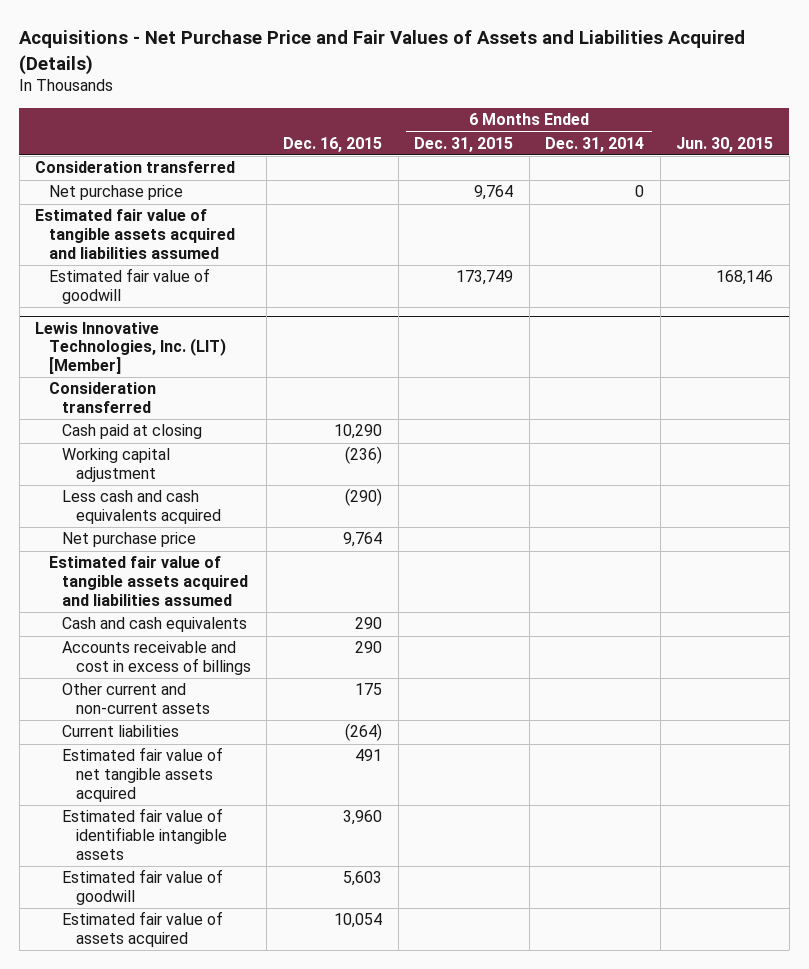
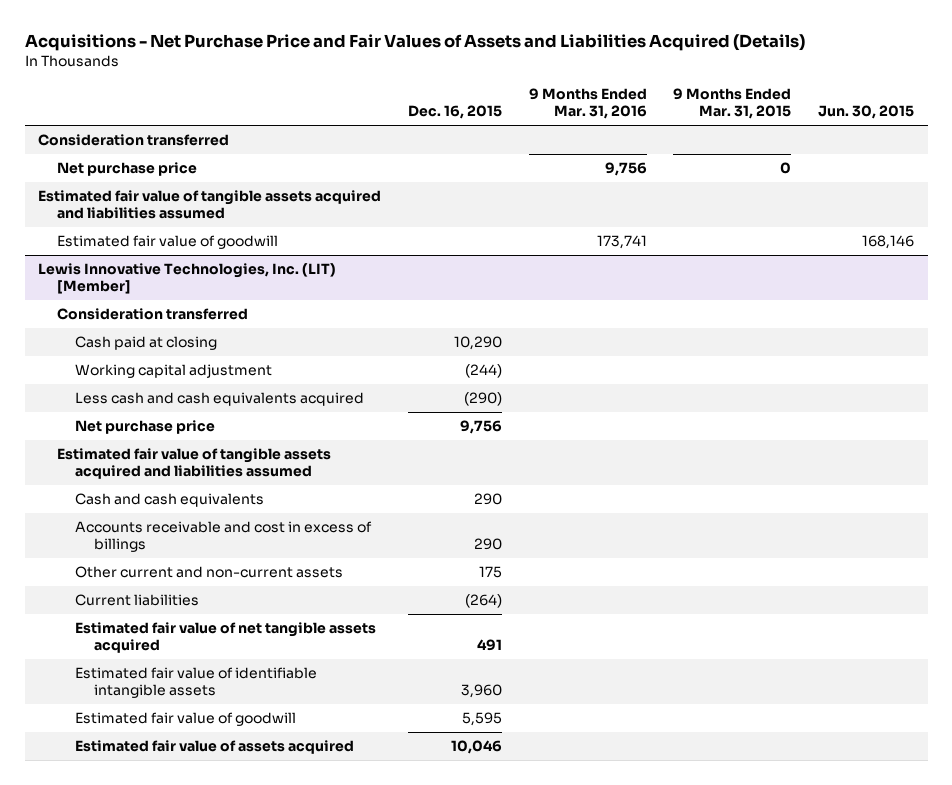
- | Dec. 16, 2015 | 6 Months Ended Dec. 31, 2015 | 6 Months Ended Dec. 31, 2014 | Jun. 30, 2015
+ | Dec. 16, 2015 | 9 Months Ended Mar. 31, 2016 | 9 Months Ended Mar. 31, 2015 | Jun. 30, 2015
@ Lewis Innovative Technologies, Inc. (LIT) [Member]
- Working capital adjustment | (236) | | |
+ Working capital adjustment | (244) | | |
- Net purchase price | 9,764 | | |
+ Net purchase price | 9,756 | | |
- Estimated fair value of goodwill | 5,603 | | |
- Estimated fair value of assets acquired | 10,054 | | |
+ Estimated fair value of goodwill | 5,595 | | |
+ Estimated fair value of assets acquired | 10,046 | | |

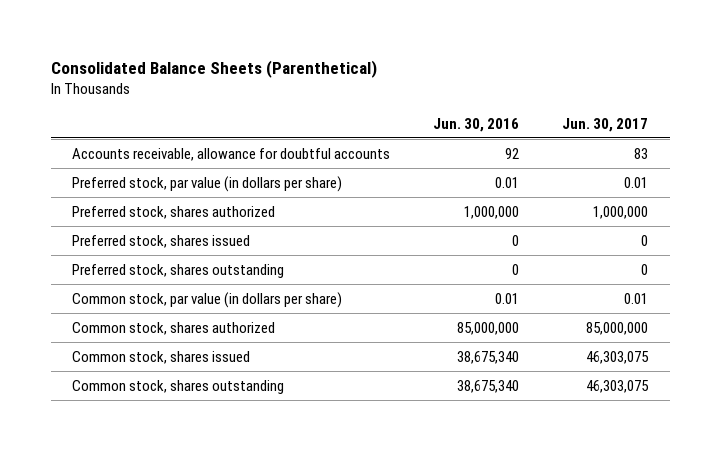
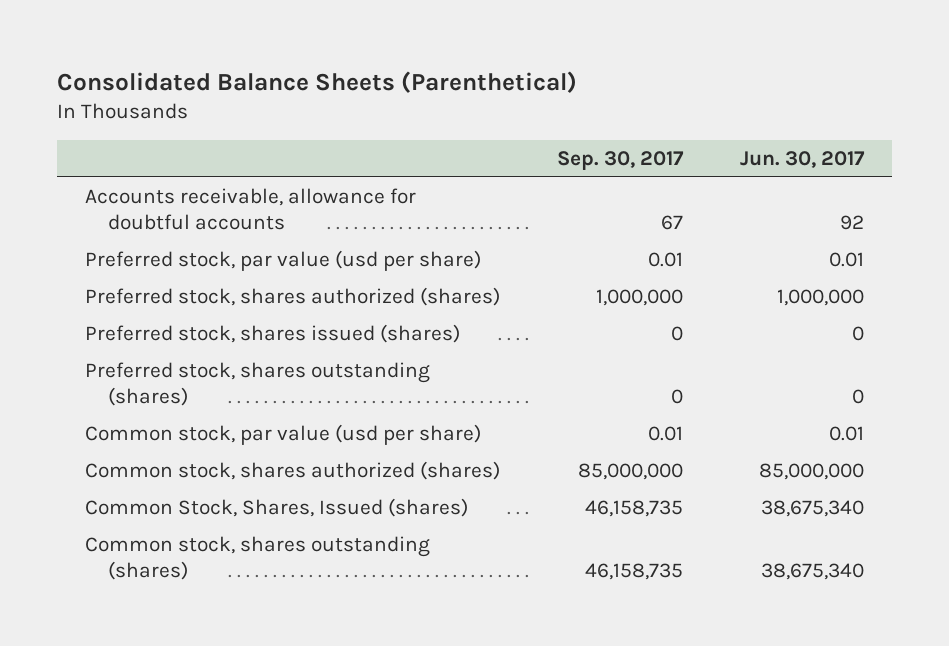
- | Jun. 30, 2016 | Jun. 30, 2017
+ | Sep. 30, 2017 | Jun. 30, 2017
- Accounts receivable, allowance for doubtful accounts | 92 | 83
- Preferred stock, par value (in dollars per share) | 0.01 | 0.01
- Preferred stock, shares authorized | 1,000,000 | 1,000,000
- Preferred stock, shares issued | 0 | 0
- Preferred stock, shares outstanding | 0 | 0
- Common stock, par value (in dollars per share) | 0.01 | 0.01
- Common stock, shares authorized | 85,000,000 | 85,000,000
- Common stock, shares issued | 38,675,340 | 46,303,075
- Common stock, shares outstanding | 38,675,340 | 46,303,075
+ Accounts receivable, allowance for doubtful accounts | 67 | 92
+ Preferred stock, par value (usd per share) | 0.01 | 0.01
+ Preferred stock, shares authorized (shares) | 1,000,000 | 1,000,000
+ Preferred stock, shares issued (shares) | 0 | 0
+ Preferred stock, shares outstanding (shares) | 0 | 0
+ Common stock, par value (usd per share) | 0.01 | 0.01
+ Common stock, shares authorized (shares) | 85,000,000 | 85,000,000
+ Common Stock, Shares, Issued (shares) | 46,158,735 | 38,675,340
+ Common stock, shares outstanding (shares) | 46,158,735 | 38,675,340

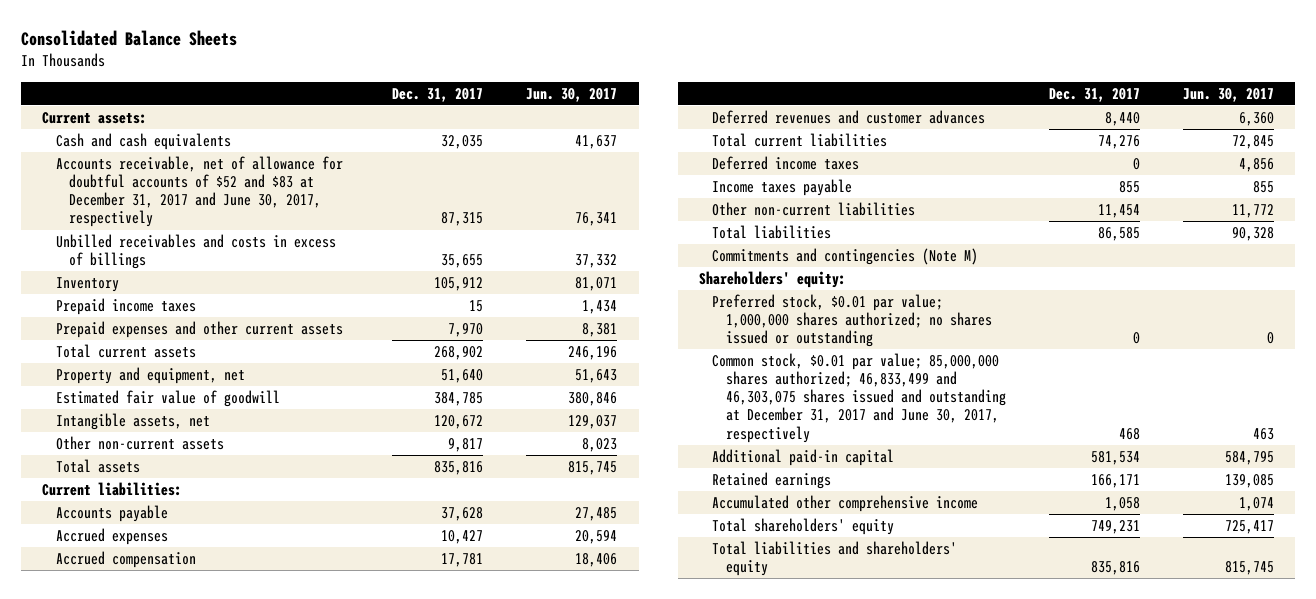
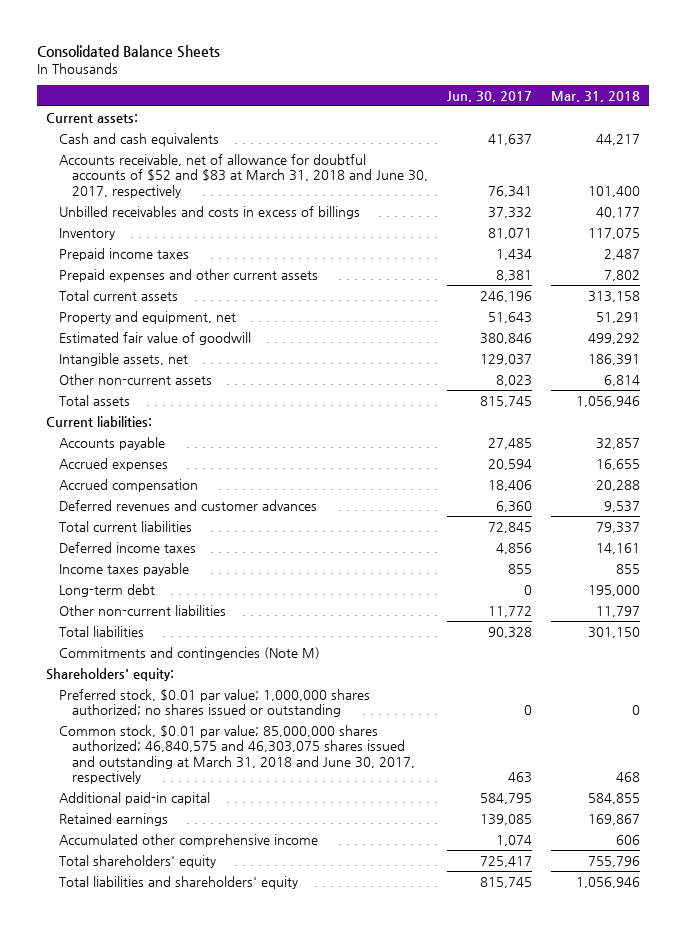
- | Dec. 31, 2017 | Jun. 30, 2017
+ | Jun. 30, 2017 | Mar. 31, 2018
- Accounts receivable, net of allowance for doubtful accounts of $52 and $83 at December 31, 2017 and June 30, 2017, respectively | 87,315 | 76,341
+ Accounts receivable, net of allowance for doubtful accounts of $52 and $83 at March 31, 2018 and June 30, 2017, respectively | 76,341 | 101,400
+ Long-term debt | 0 | 195,000
- Common stock, $0.01 par value; 85,000,000 shares authorized; 46,833,499 and 46,303,075 shares issued and outstanding at December 31, 2017 and June 30, 2017, respectively | 468 | 463
+ Common stock, $0.01 par value; 85,000,000 shares authorized; 46,840,575 and 46,303,075 shares issued and outstanding at March 31, 2018 and June 30, 2017, respectively | 463 | 468

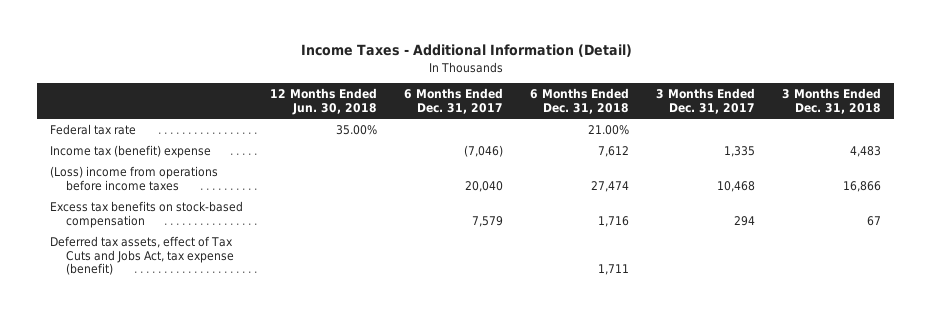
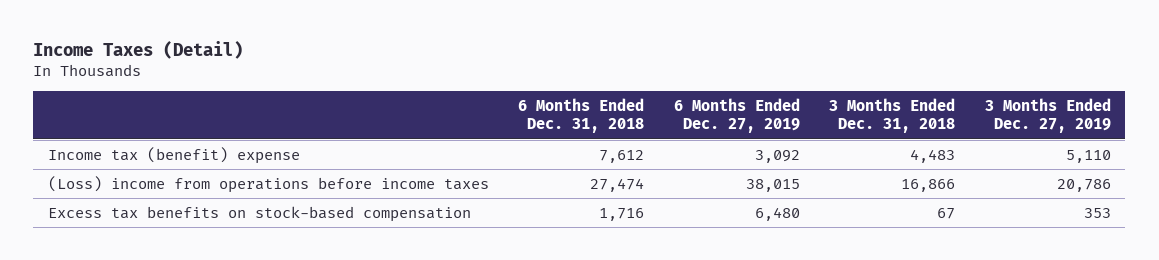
- Income Taxes - Additional Information (Detail)
+ Income Taxes (Detail)
- | 12 Months Ended Jun. 30, 2018 | 6 Months Ended Dec. 31, 2017 | 6 Months Ended Dec. 31, 2018 | 3 Months Ended Dec. 31, 2017 | 3 Months Ended Dec. 31, 2018
+ | 6 Months Ended Dec. 31, 2018 | 6 Months Ended Dec. 27, 2019 | 3 Months Ended Dec. 31, 2018 | 3 Months Ended Dec. 27, 2019
- Federal tax rate | 35.00% | | 21.00% | |
- Deferred tax assets, effect of Tax Cuts and Jobs Act, tax expense (benefit) | | | 1,711 | |

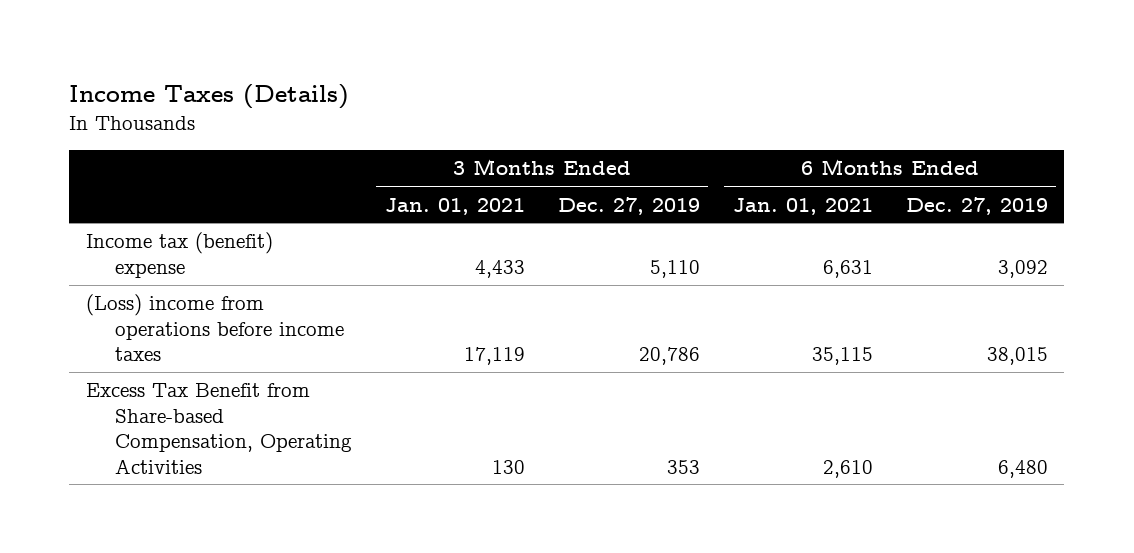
- Income Taxes (Detail)
+ Income Taxes (Details)
- | 6 Months Ended Dec. 31, 2018 | 6 Months Ended Dec. 27, 2019 | 3 Months Ended Dec. 31, 2018 | 3 Months Ended Dec. 27, 2019
+ | 3 Months Ended Jan. 01, 2021 | 3 Months Ended Dec. 27, 2019 | 6 Months Ended Jan. 01, 2021 | 6 Months Ended Dec. 27, 2019
- Excess tax benefits on stock-based compensation | 1,716 | 6,480 | 67 | 353
+ Excess Tax Benefit from Share-based Compensation, Operating Activities | 130 | 353 | 2,610 | 6,480

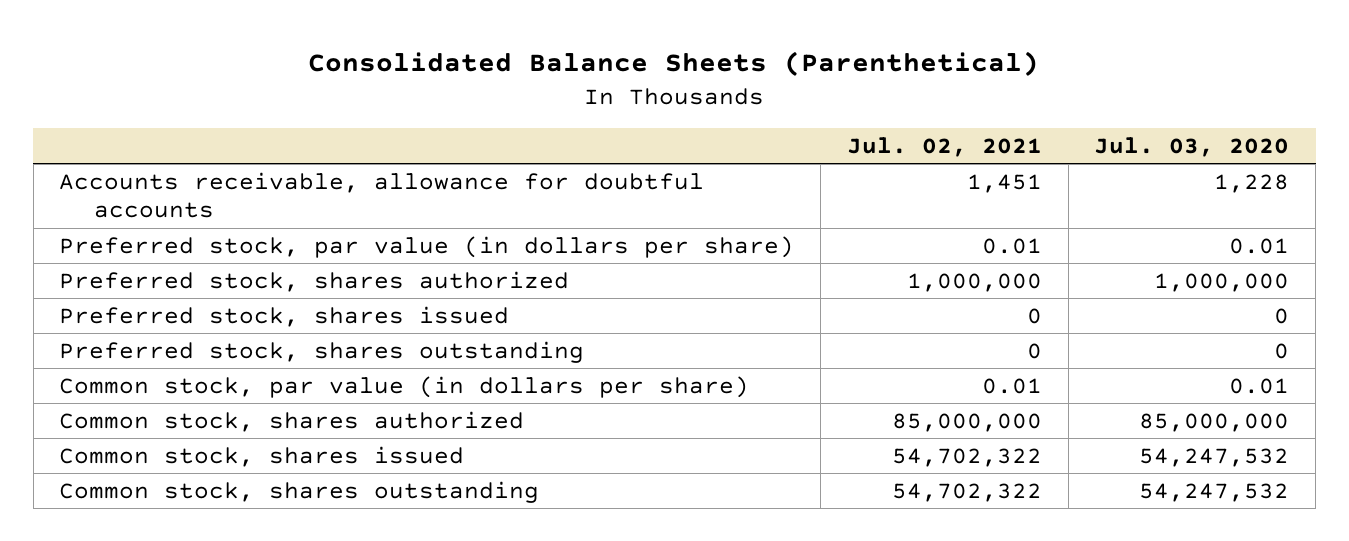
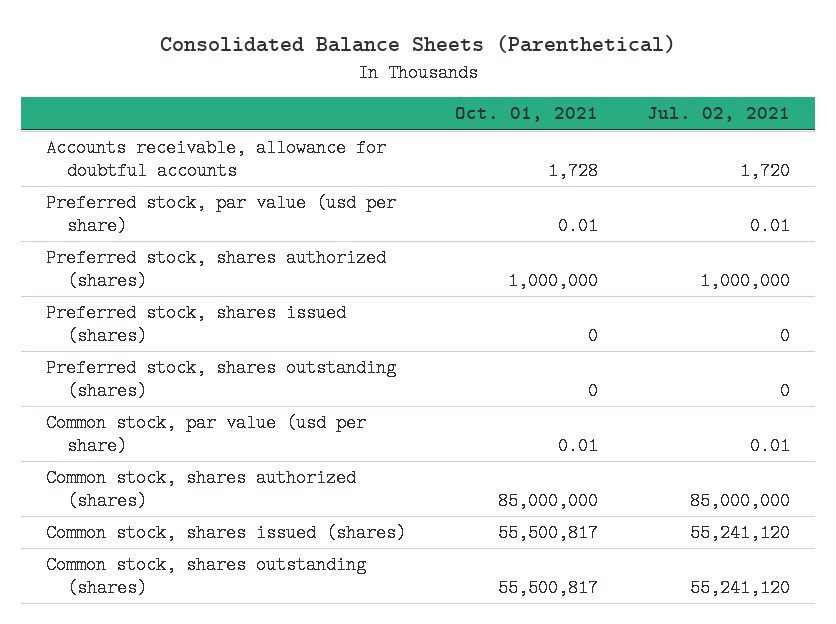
- | Jul. 02, 2021 | Jul. 03, 2020
+ | Oct. 01, 2021 | Jul. 02, 2021
- Accounts receivable, allowance for doubtful accounts | 1,451 | 1,228
- Preferred stock, par value (in dollars per share) | 0.01 | 0.01
- Preferred stock, shares authorized | 1,000,000 | 1,000,000
- Preferred stock, shares issued | 0 | 0
- Preferred stock, shares outstanding | 0 | 0
- Common stock, par value (in dollars per share) | 0.01 | 0.01
- Common stock, shares authorized | 85,000,000 | 85,000,000
- Common stock, shares issued | 54,702,322 | 54,247,532
- Common stock, shares outstanding | 54,702,322 | 54,247,532
+ Accounts receivable, allowance for doubtful accounts | 1,728 | 1,720
+ Preferred stock, par value (usd per share) | 0.01 | 0.01
+ Preferred stock, shares authorized (shares) | 1,000,000 | 1,000,000
+ Preferred stock, shares issued (shares) | 0 | 0
+ Preferred stock, shares outstanding (shares) | 0 | 0
+ Common stock, par value (usd per share) | 0.01 | 0.01
+ Common stock, shares authorized (shares) | 85,000,000 | 85,000,000
+ Common stock, shares issued (shares) | 55,500,817 | 55,241,120
+ Common stock, shares outstanding (shares) | 55,500,817 | 55,241,120

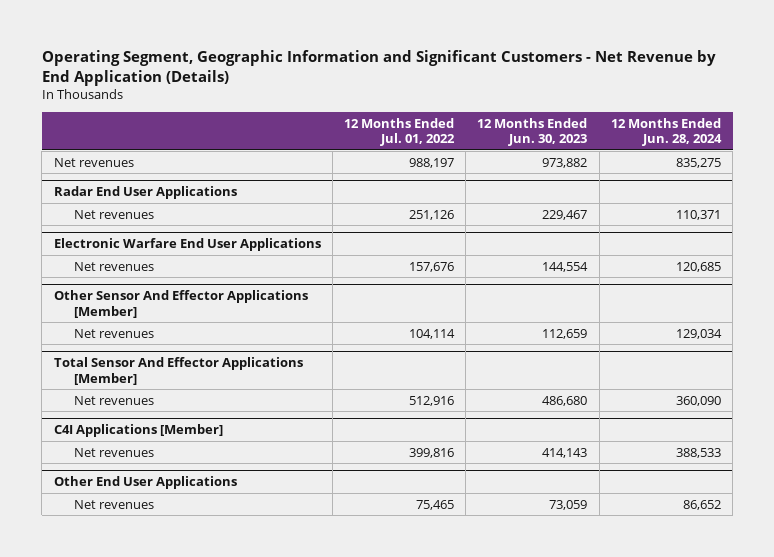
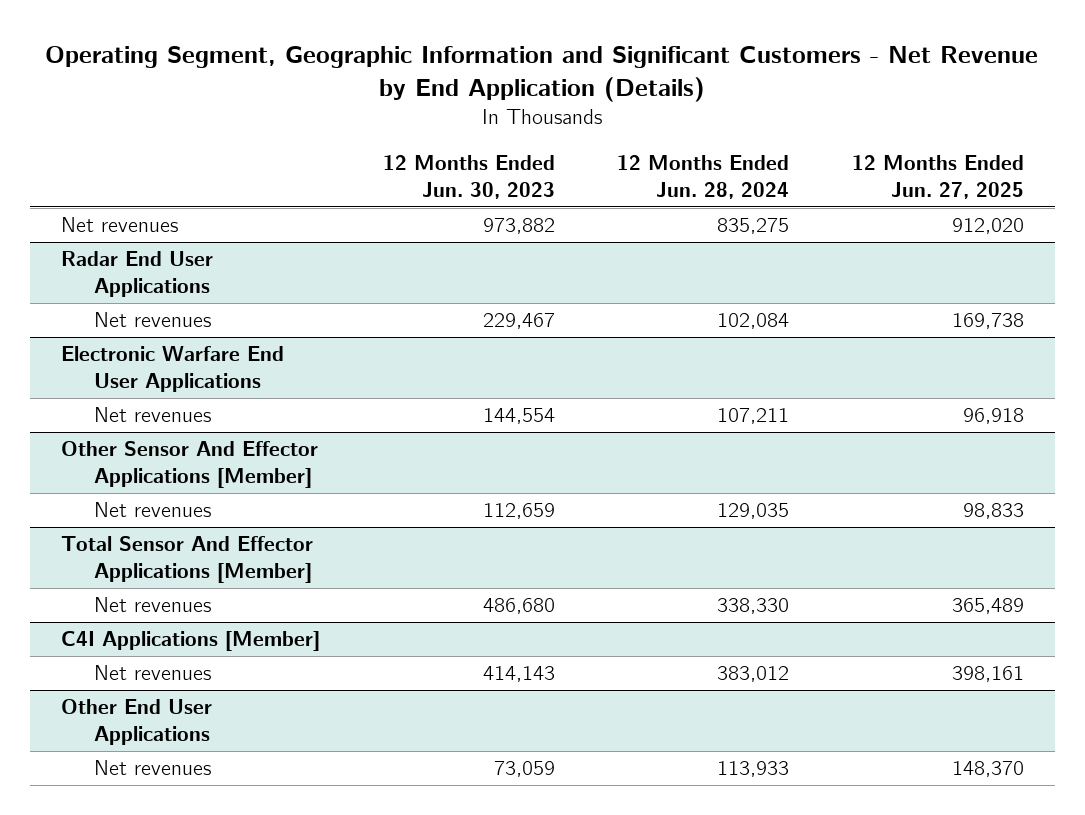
- | 12 Months Ended Jul. 01, 2022 | 12 Months Ended Jun. 30, 2023 | 12 Months Ended Jun. 28, 2024
+ | 12 Months Ended Jun. 30, 2023 | 12 Months Ended Jun. 28, 2024 | 12 Months Ended Jun. 27, 2025
@ Radar End User Applications
- Net revenues | 251,126 | 229,467 | 110,371
+ Net revenues | 229,467 | 102,084 | 169,738
@ Electronic Warfare End User Applications
- Net revenues | 157,676 | 144,554 | 120,685
+ Net revenues | 144,554 | 107,211 | 96,918
@ Other Sensor And Effector Applications [Member]
- Net revenues | 104,114 | 112,659 | 129,034
+ Net revenues | 112,659 | 129,035 | 98,833
@ Total Sensor And Effector Applications [Member]
- Net revenues | 512,916 | 486,680 | 360,090
+ Net revenues | 486,680 | 338,330 | 365,489
@ C4I Applications [Member]
- Net revenues | 399,816 | 414,143 | 388,533
+ Net revenues | 414,143 | 383,012 | 398,161
@ Other End User Applications
- Net revenues | 75,465 | 73,059 | 86,652
+ Net revenues | 73,059 | 113,933 | 148,370

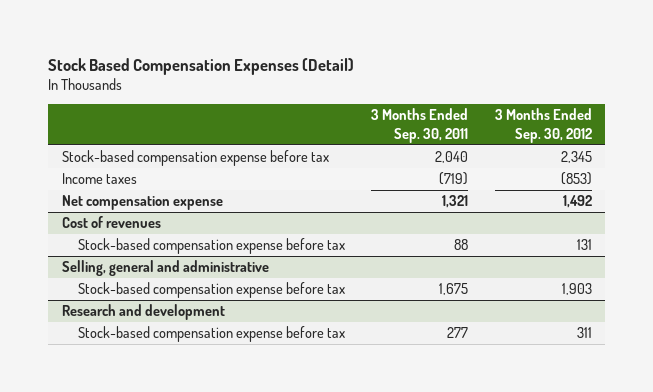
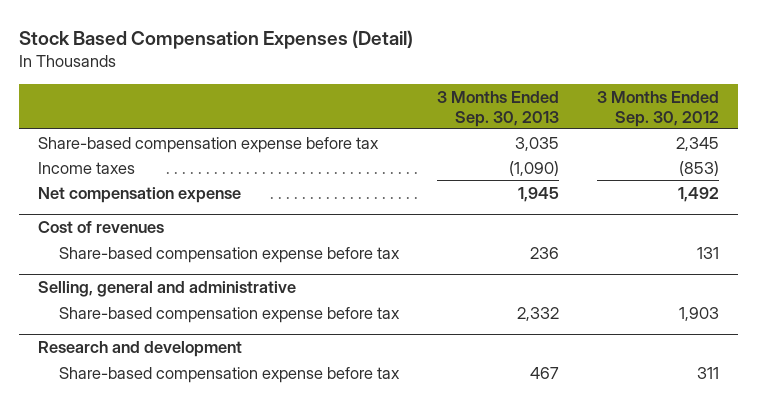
- | 3 Months Ended Sep. 30, 2011 | 3 Months Ended Sep. 30, 2012
+ | 3 Months Ended Sep. 30, 2013 | 3 Months Ended Sep. 30, 2012
- Stock-based compensation expense before tax | 2,040 | 2,345
+ Share-based compensation expense before tax | 3,035 | 2,345
@ Cost of revenues
- Stock-based compensation expense before tax | 88 | 131
+ Share-based compensation expense before tax | 236 | 131
@ Selling, general and administrative
- Stock-based compensation expense before tax | 1,675 | 1,903
+ Share-based compensation expense before tax | 2,332 | 1,903
@ Research and development
- Stock-based compensation expense before tax | 277 | 311
+ Share-based compensation expense before tax | 467 | 311

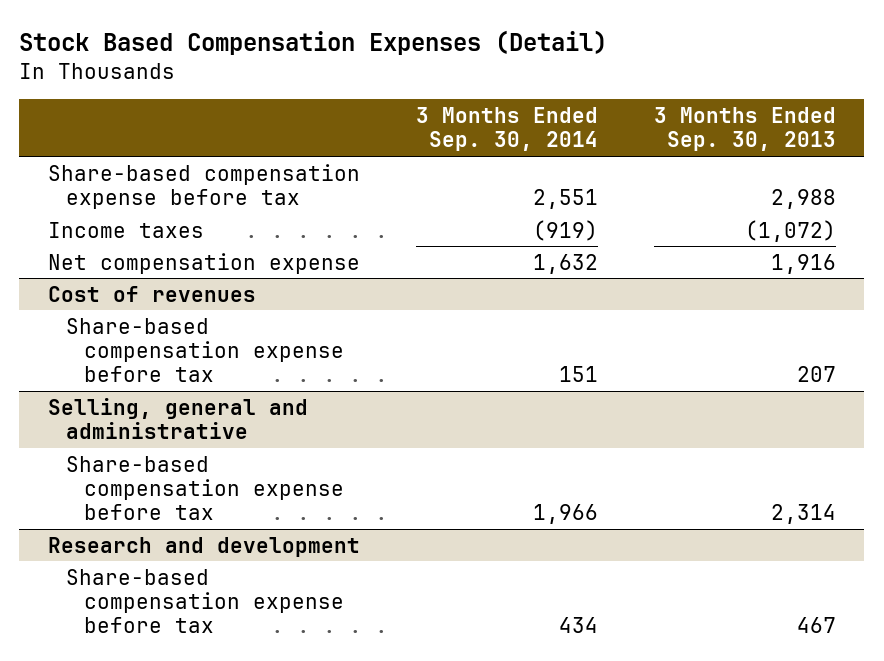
- | 3 Months Ended Sep. 30, 2013 | 3 Months Ended Sep. 30, 2012
+ | 3 Months Ended Sep. 30, 2014 | 3 Months Ended Sep. 30, 2013
- Share-based compensation expense before tax | 3,035 | 2,345
- Income taxes | (1,090) | (853)
- Net compensation expense | 1,945 | 1,492
+ Share-based compensation expense before tax | 2,551 | 2,988
+ Income taxes | (919) | (1,072)
+ Net compensation expense | 1,632 | 1,916
@ Cost of revenues
- Share-based compensation expense before tax | 236 | 131
+ Share-based compensation expense before tax | 151 | 207
@ Selling, general and administrative
- Share-based compensation expense before tax | 2,332 | 1,903
+ Share-based compensation expense before tax | 1,966 | 2,314

